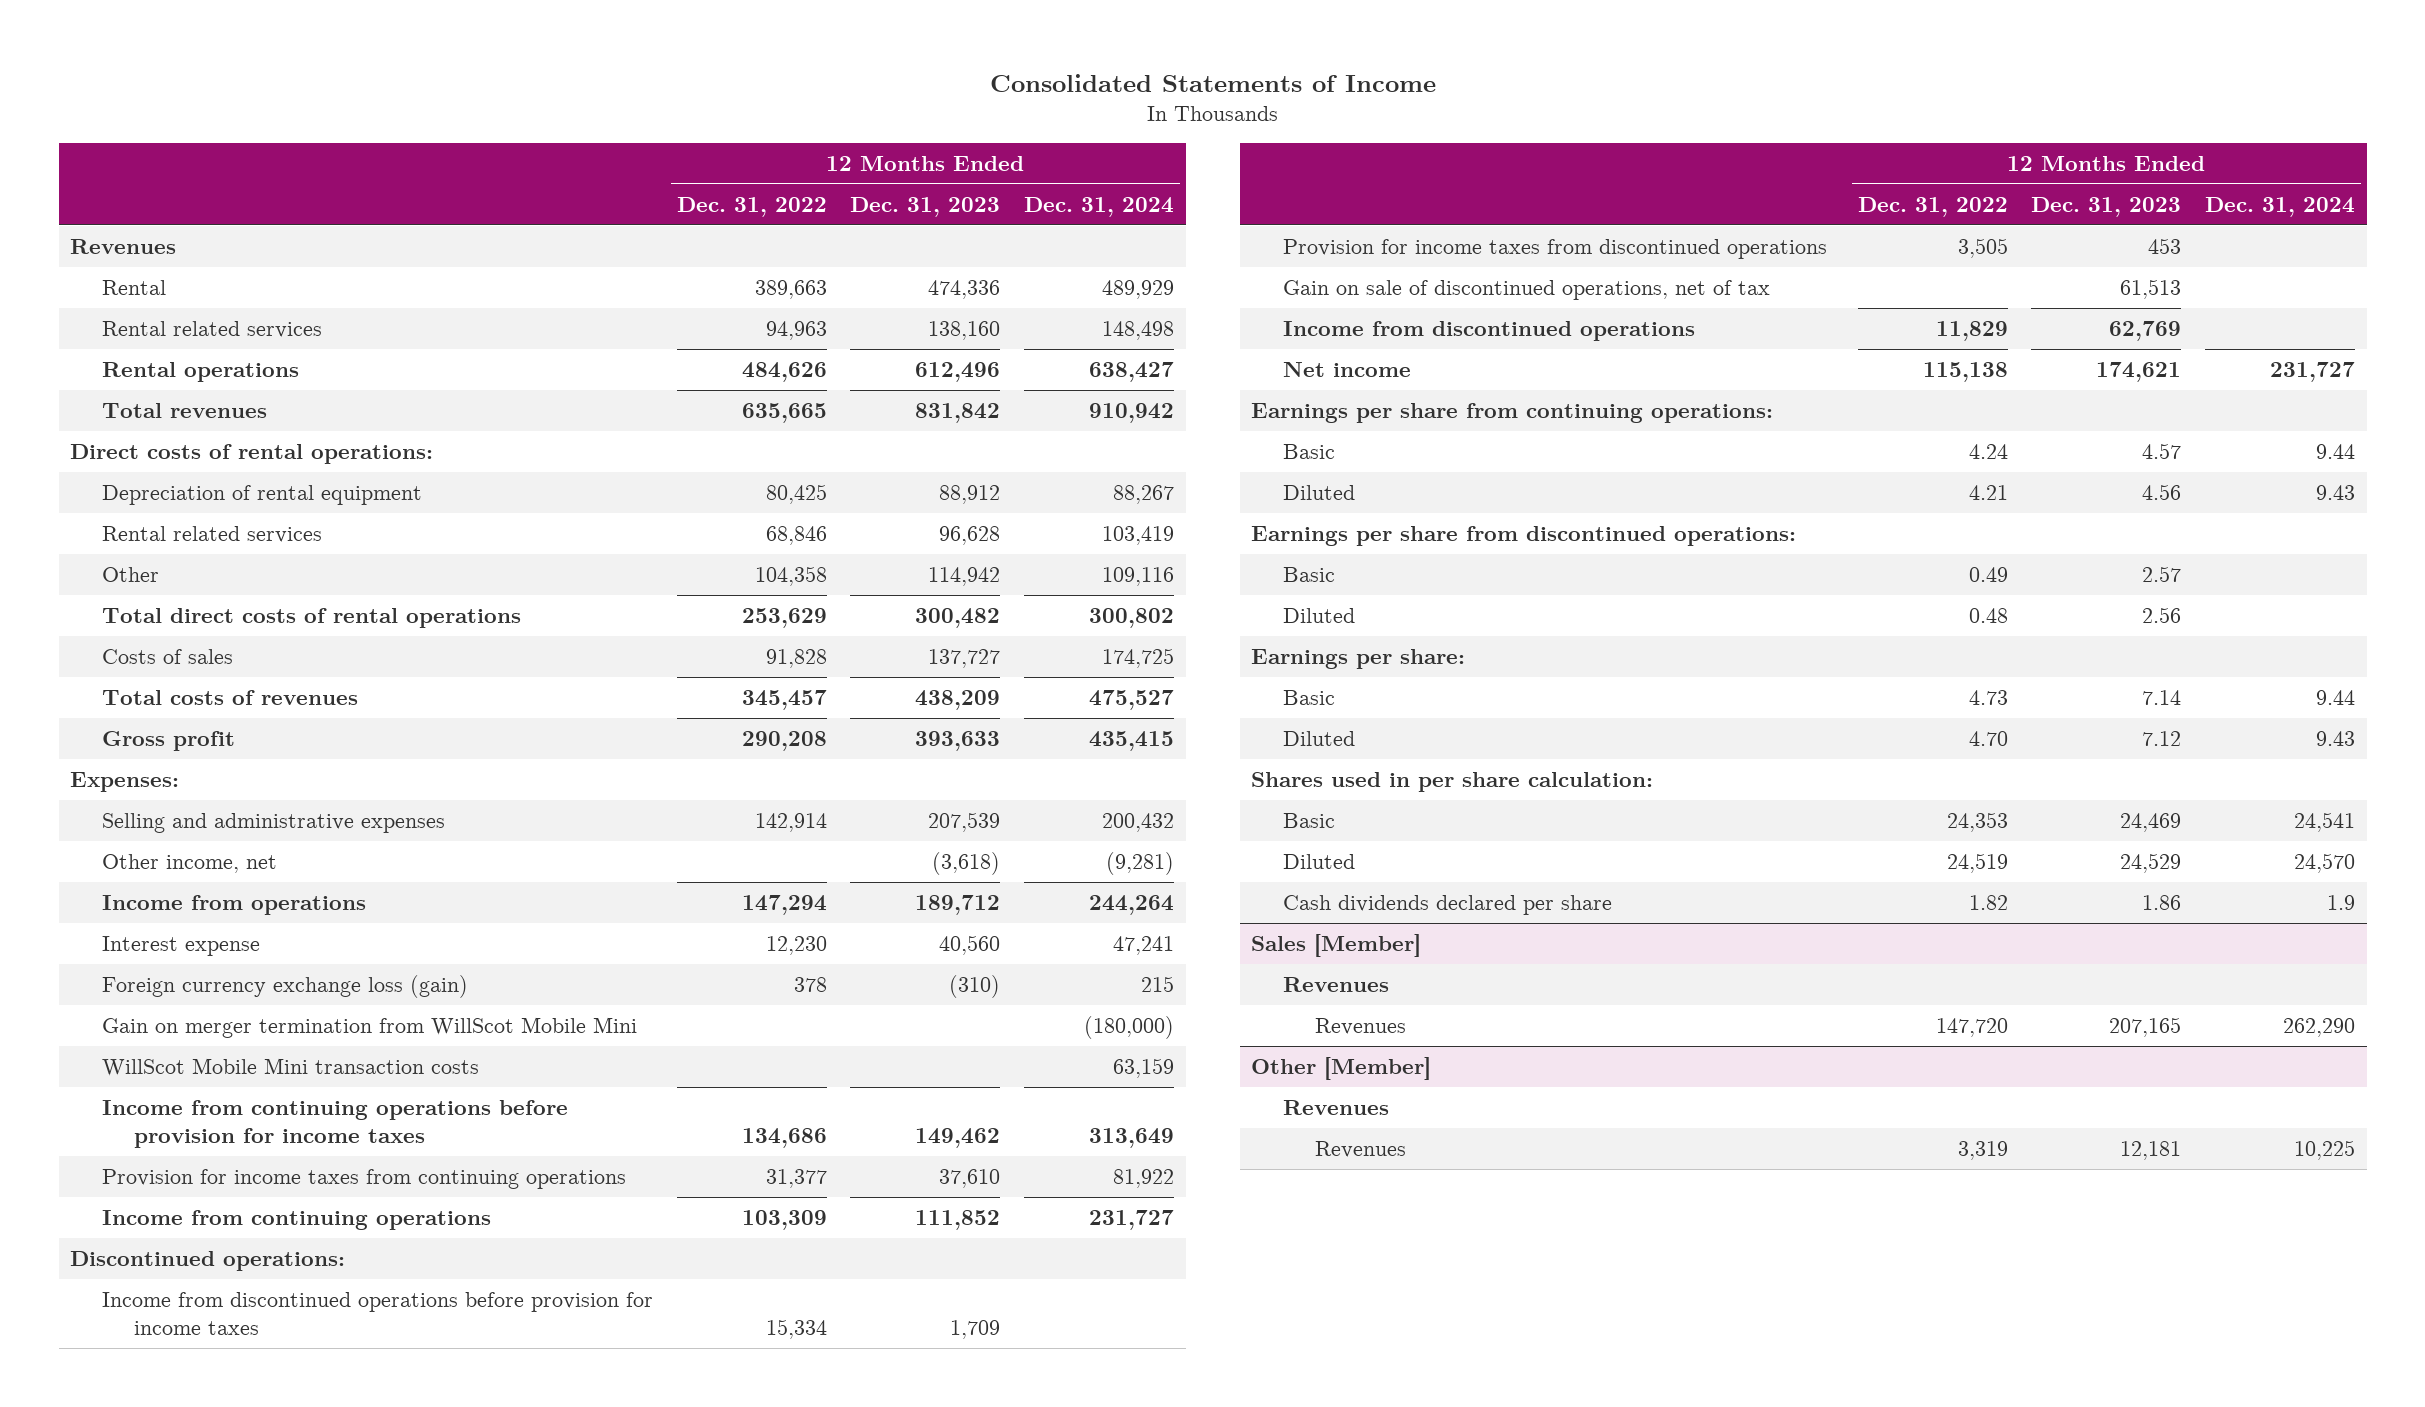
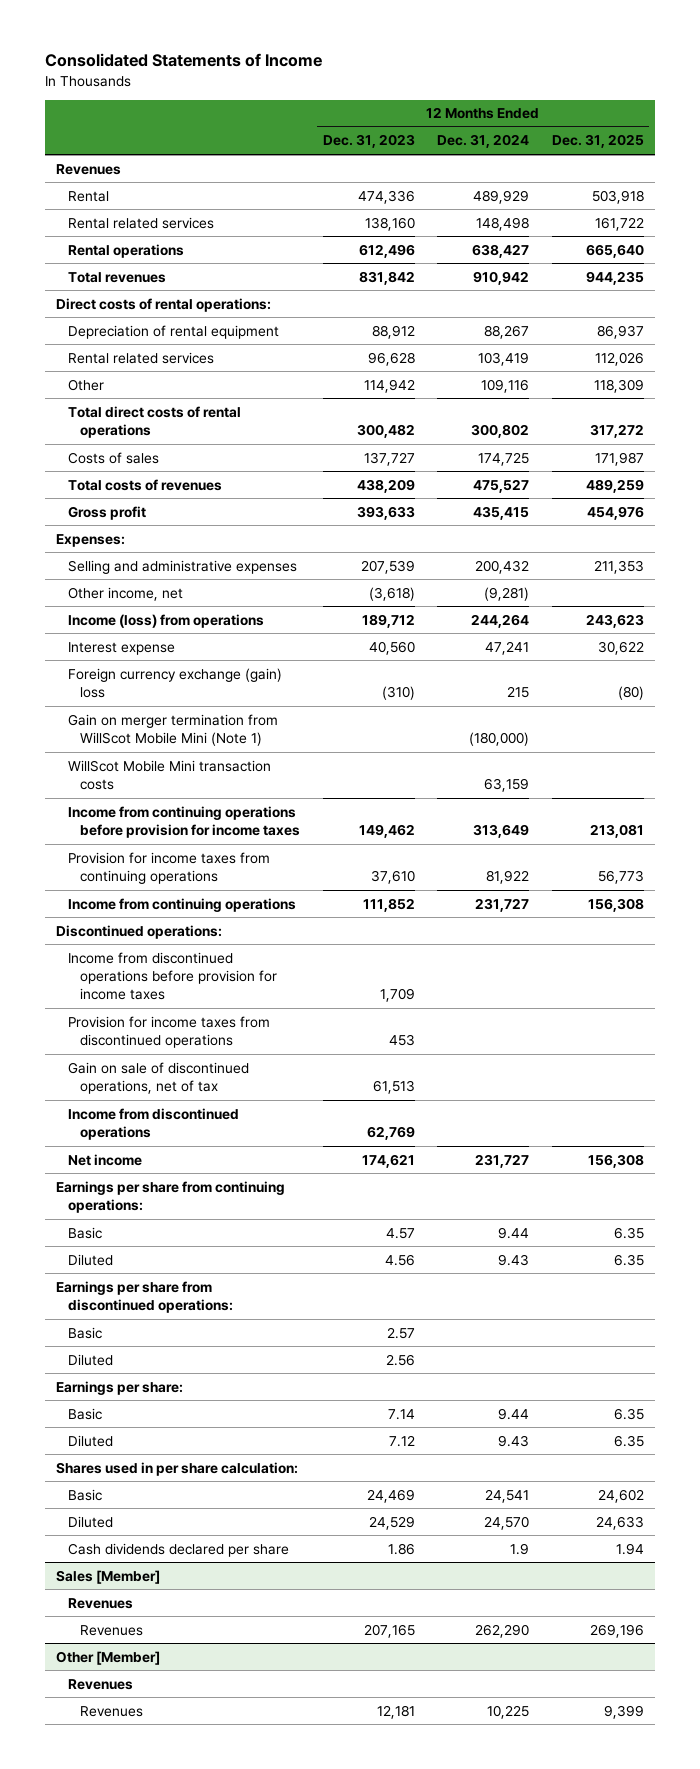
- | 12 Months Ended Dec. 31, 2022 | 12 Months Ended Dec. 31, 2023 | 12 Months Ended Dec. 31, 2024
+ | 12 Months Ended Dec. 31, 2023 | 12 Months Ended Dec. 31, 2024 | 12 Months Ended Dec. 31, 2025
- Income from operations | 147,294 | 189,712 | 244,264
+ Income (loss) from operations | 189,712 | 244,264 | 243,623
- Foreign currency exchange loss (gain) | 378 | (310) | 215
- Gain on merger termination from WillScot Mobile Mini | | | (180,000)
+ Foreign currency exchange (gain) loss | (310) | 215 | (80)
+ Gain on merger termination from WillScot Mobile Mini (Note 1) | | (180,000) |

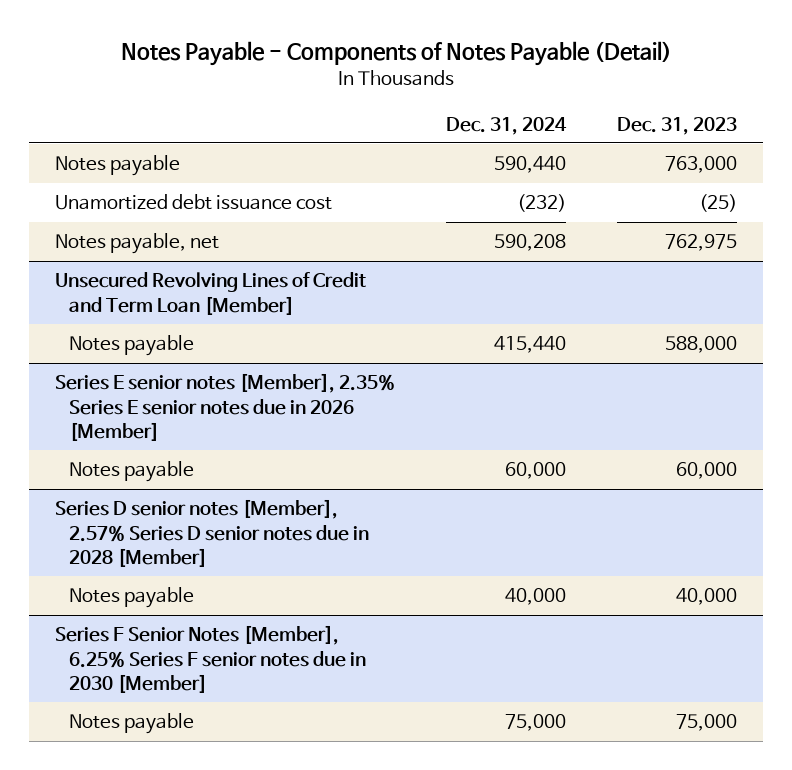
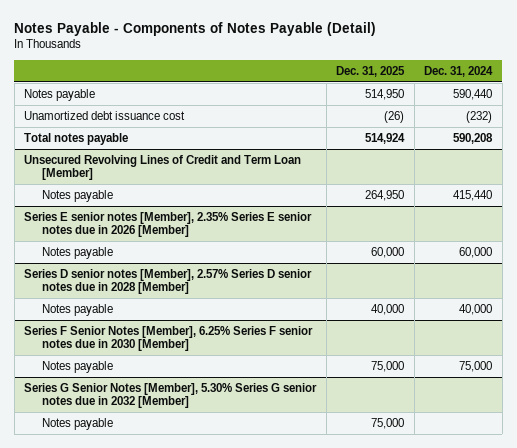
- | Dec. 31, 2024 | Dec. 31, 2023
+ | Dec. 31, 2025 | Dec. 31, 2024
- Notes payable, net | 590,208 | 762,975
+ Total notes payable | 514,924 | 590,208
+ Series G Senior Notes [Member], 5.30% Series G senior notes due in 2032 [Member]
+ Notes payable | 75,000 |

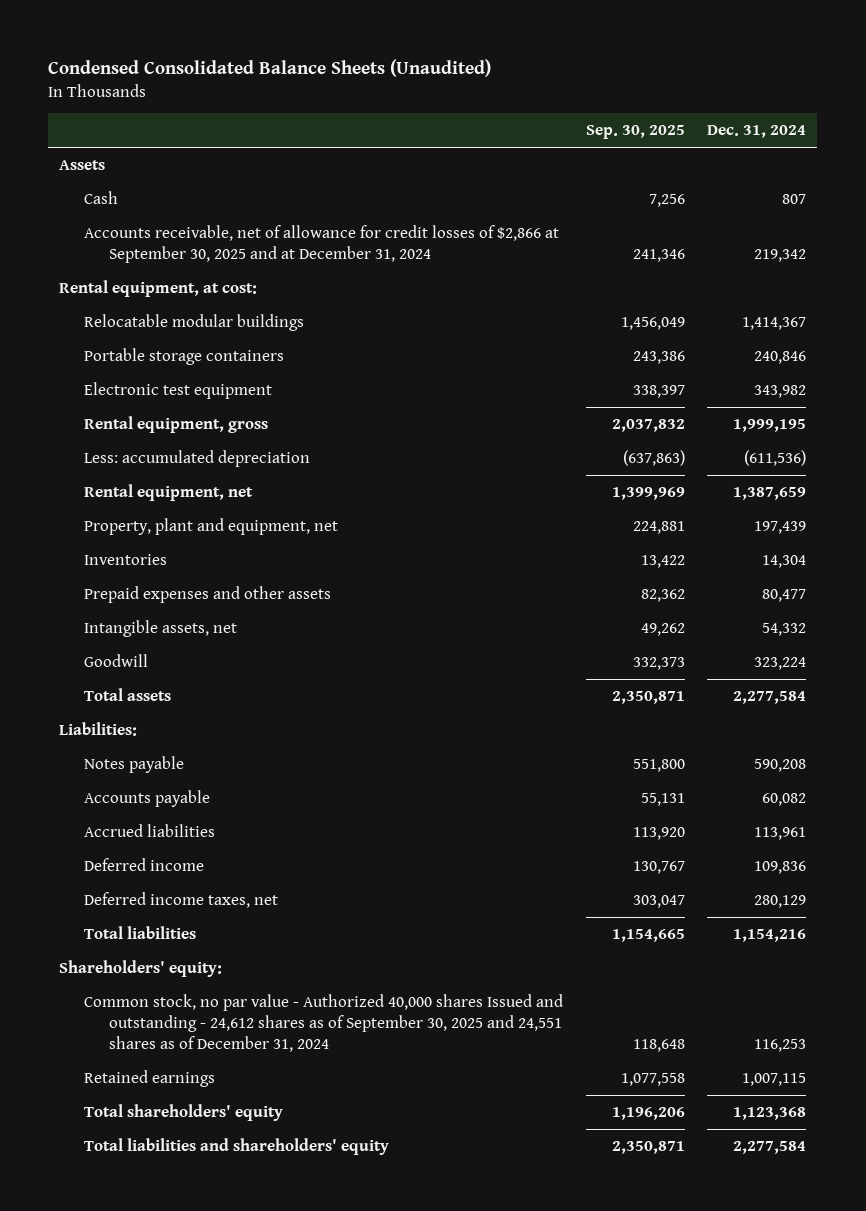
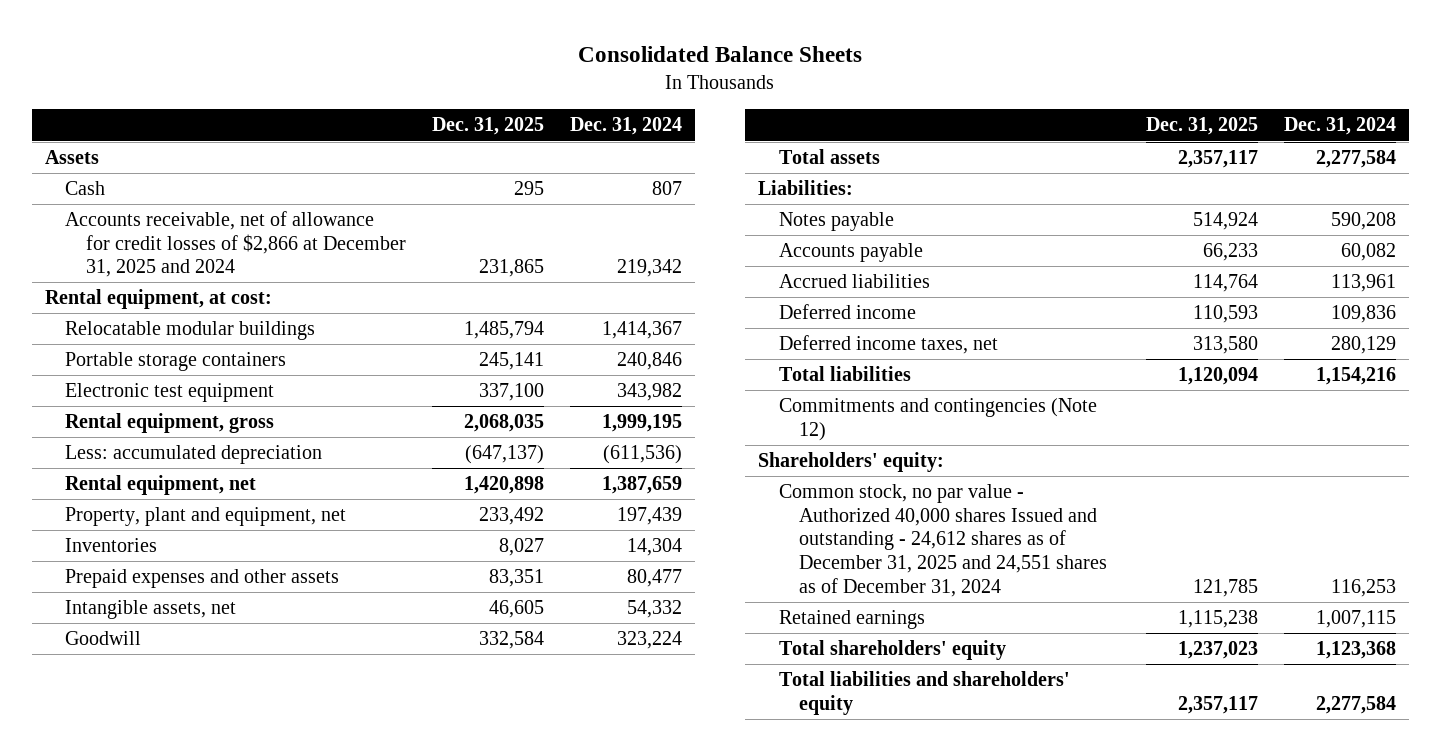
- Condensed Consolidated Balance Sheets (Unaudited)
+ Consolidated Balance Sheets
- | Sep. 30, 2025 | Dec. 31, 2024
+ | Dec. 31, 2025 | Dec. 31, 2024
- Accounts receivable, net of allowance for credit losses of $2,866 at September 30, 2025 and at December 31, 2024 | 241,346 | 219,342
+ Accounts receivable, net of allowance for credit losses of $2,866 at December 31, 2025 and 2024 | 231,865 | 219,342
+ Commitments and contingencies (Note 12)
- Common stock, no par value - Authorized 40,000 shares Issued and outstanding - 24,612 shares as of September 30, 2025 and 24,551 shares as of December 31, 2024 | 118,648 | 116,253
+ Common stock, no par value - Authorized 40,000 shares Issued and outstanding - 24,612 shares as of December 31, 2025 and 24,551 shares as of December 31, 2024 | 121,785 | 116,253

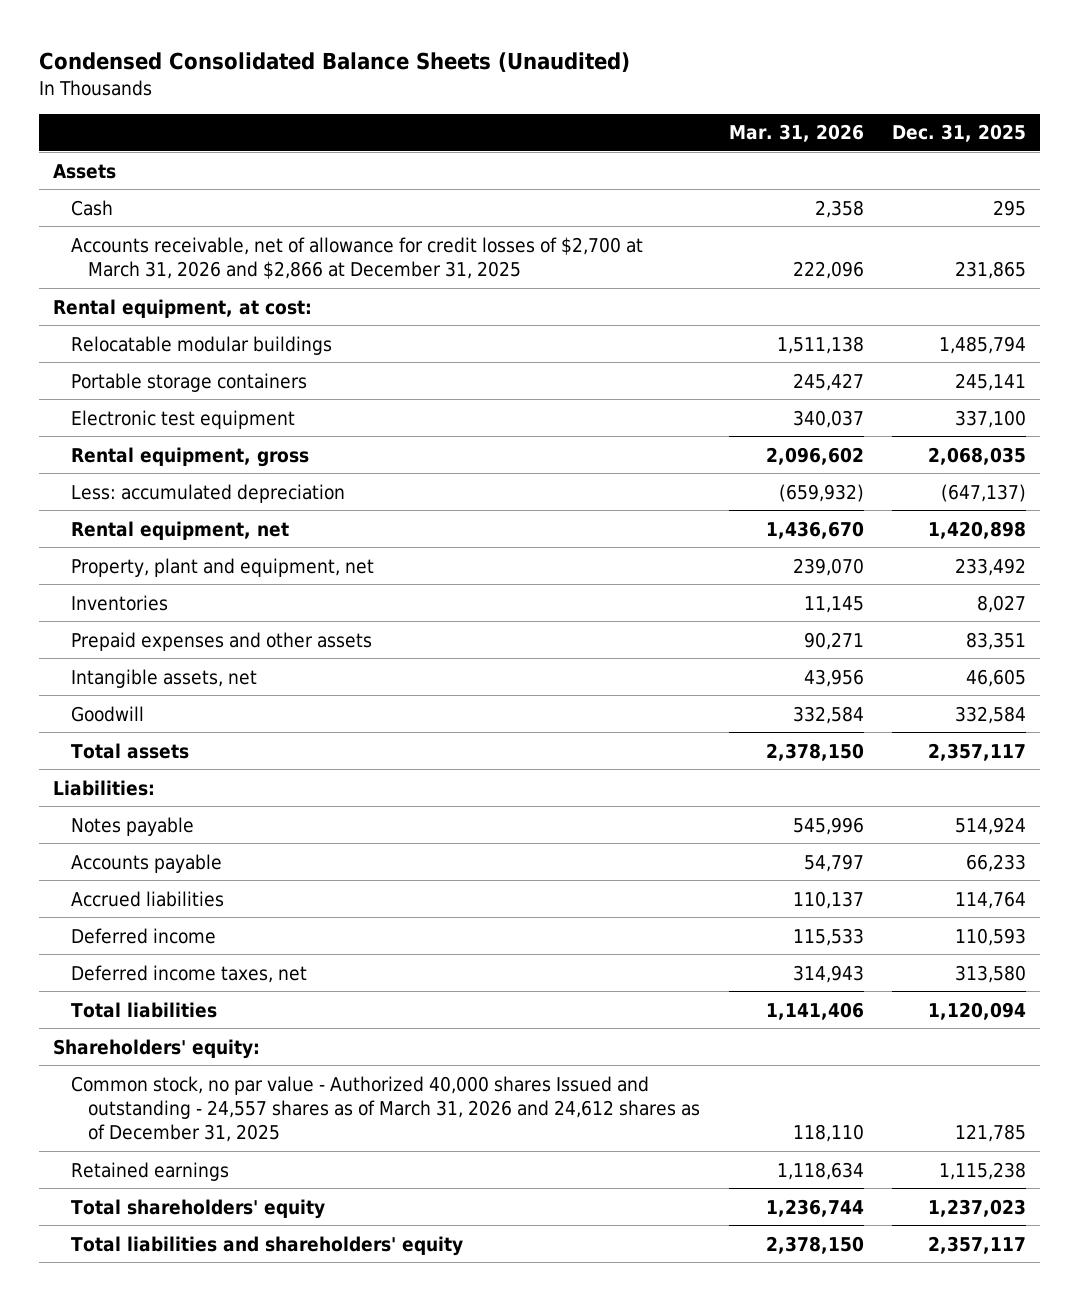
- Consolidated Balance Sheets
+ Condensed Consolidated Balance Sheets (Unaudited)
- | Dec. 31, 2025 | Dec. 31, 2024
+ | Mar. 31, 2026 | Dec. 31, 2025
- Accounts receivable, net of allowance for credit losses of $2,866 at December 31, 2025 and 2024 | 231,865 | 219,342
+ Accounts receivable, net of allowance for credit losses of $2,700 at March 31, 2026 and $2,866 at December 31, 2025 | 222,096 | 231,865
- Commitments and contingencies (Note 12)
- Common stock, no par value - Authorized 40,000 shares Issued and outstanding - 24,612 shares as of December 31, 2025 and 24,551 shares as of December 31, 2024 | 121,785 | 116,253
+ Common stock, no par value - Authorized 40,000 shares Issued and outstanding - 24,557 shares as of March 31, 2026 and 24,612 shares as of December 31, 2025 | 118,110 | 121,785

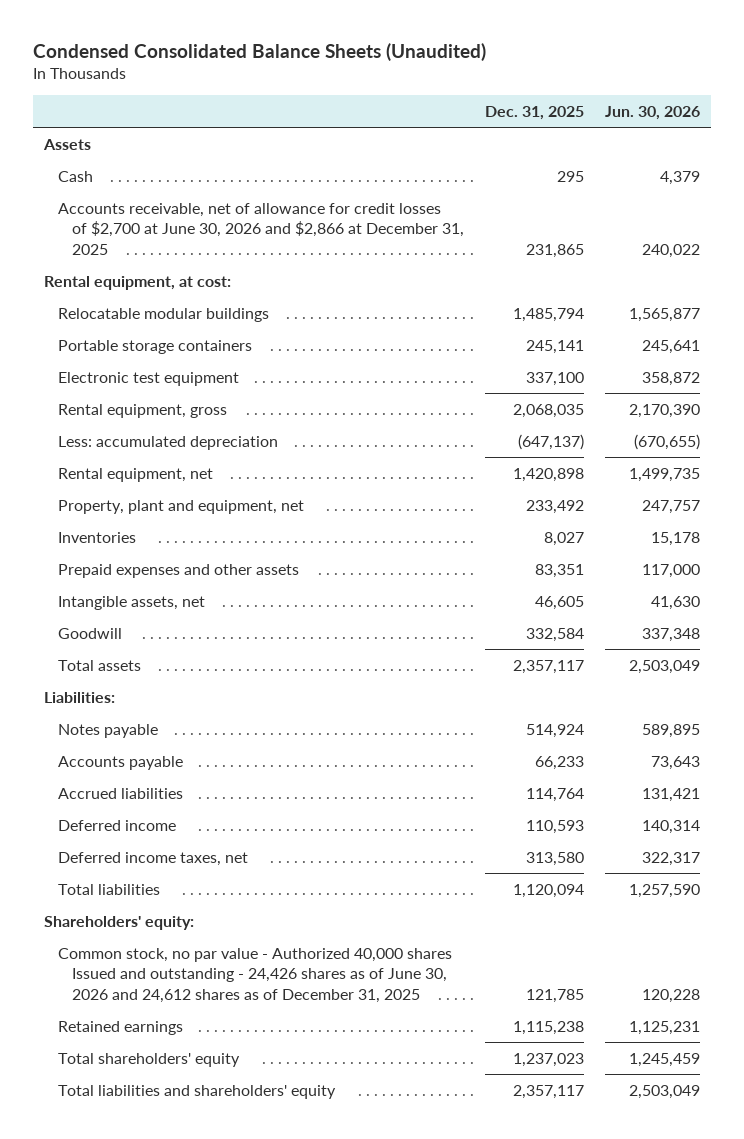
- | Mar. 31, 2026 | Dec. 31, 2025
+ | Dec. 31, 2025 | Jun. 30, 2026
- Accounts receivable, net of allowance for credit losses of $2,700 at March 31, 2026 and $2,866 at December 31, 2025 | 222,096 | 231,865
+ Accounts receivable, net of allowance for credit losses of $2,700 at June 30, 2026 and $2,866 at December 31, 2025 | 231,865 | 240,022
- Common stock, no par value - Authorized 40,000 shares Issued and outstanding - 24,557 shares as of March 31, 2026 and 24,612 shares as of December 31, 2025 | 118,110 | 121,785
+ Common stock, no par value - Authorized 40,000 shares Issued and outstanding - 24,426 shares as of June 30, 2026 and 24,612 shares as of December 31, 2025 | 121,785 | 120,228

